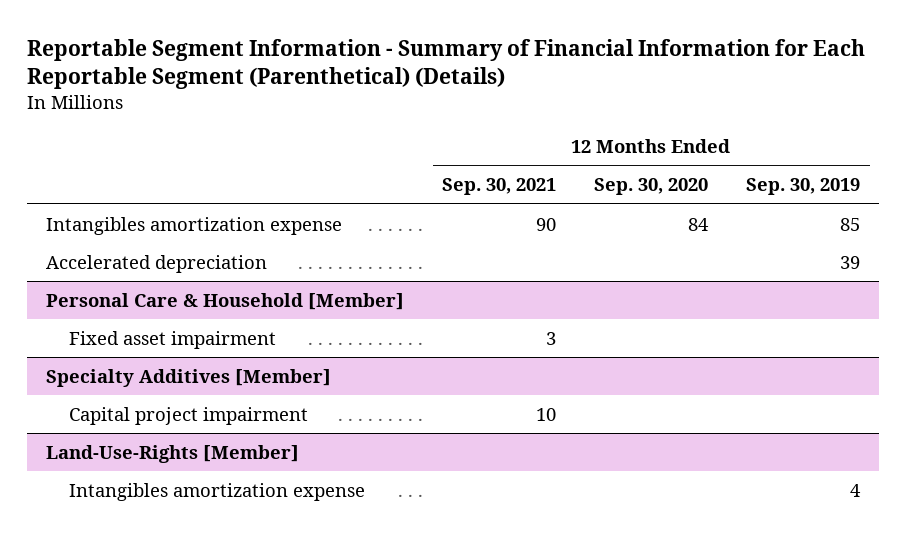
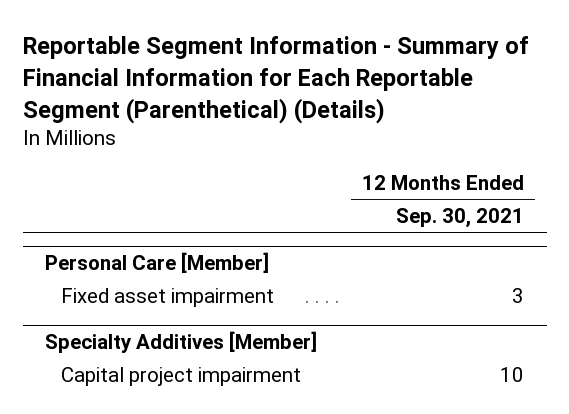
- | 12 Months Ended Sep. 30, 2021 | 12 Months Ended Sep. 30, 2020 | 12 Months Ended Sep. 30, 2019
+ | 12 Months Ended Sep. 30, 2021
- Intangibles amortization expense | 90 | 84 | 85
- Accelerated depreciation | | | 39
- Personal Care & Household [Member]
+ Personal Care [Member]
- Land-Use-Rights [Member]
- Intangibles amortization expense | | | 4

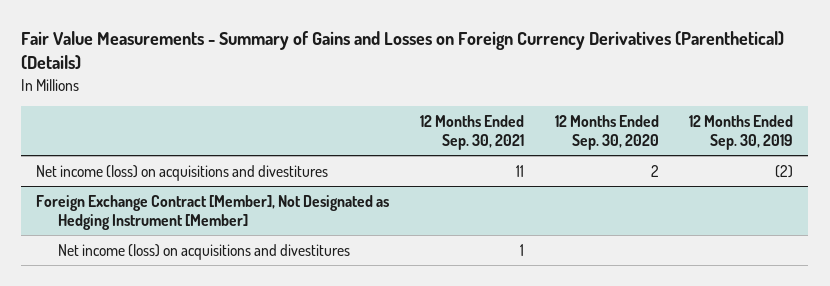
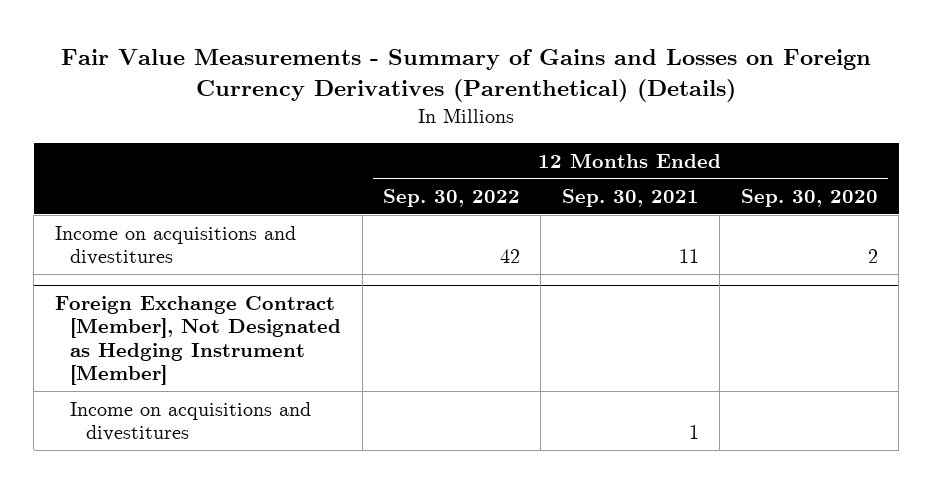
- | 12 Months Ended Sep. 30, 2021 | 12 Months Ended Sep. 30, 2020 | 12 Months Ended Sep. 30, 2019
+ | 12 Months Ended Sep. 30, 2022 | 12 Months Ended Sep. 30, 2021 | 12 Months Ended Sep. 30, 2020
- Net income (loss) on acquisitions and divestitures | 11 | 2 | (2)
+ Income on acquisitions and divestitures | 42 | 11 | 2
@ Foreign Exchange Contract [Member], Not Designated as Hedging Instrument [Member]
- Net income (loss) on acquisitions and divestitures | 1 | |
+ Income on acquisitions and divestitures | | 1 |

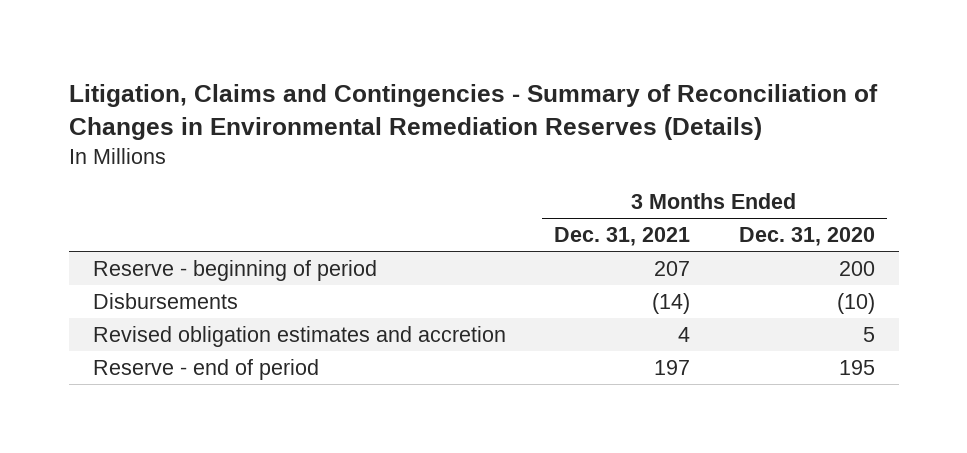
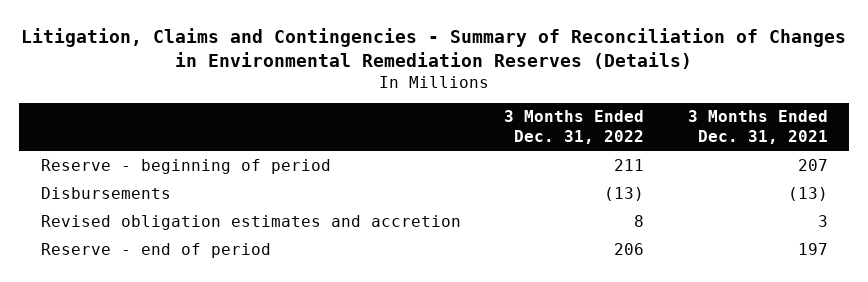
- | 3 Months Ended Dec. 31, 2021 | 3 Months Ended Dec. 31, 2020
+ | 3 Months Ended Dec. 31, 2022 | 3 Months Ended Dec. 31, 2021
- Disbursements | (14) | (10)
- Revised obligation estimates and accretion | 4 | 5
+ Disbursements | (13) | (13)
+ Revised obligation estimates and accretion | 8 | 3

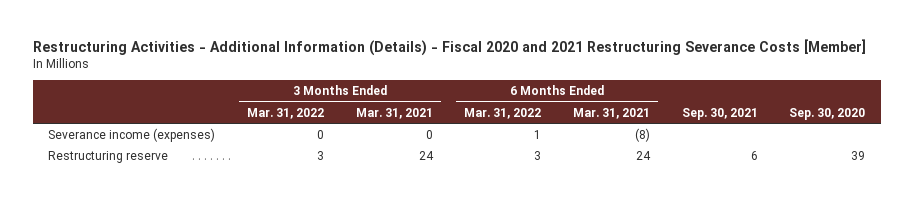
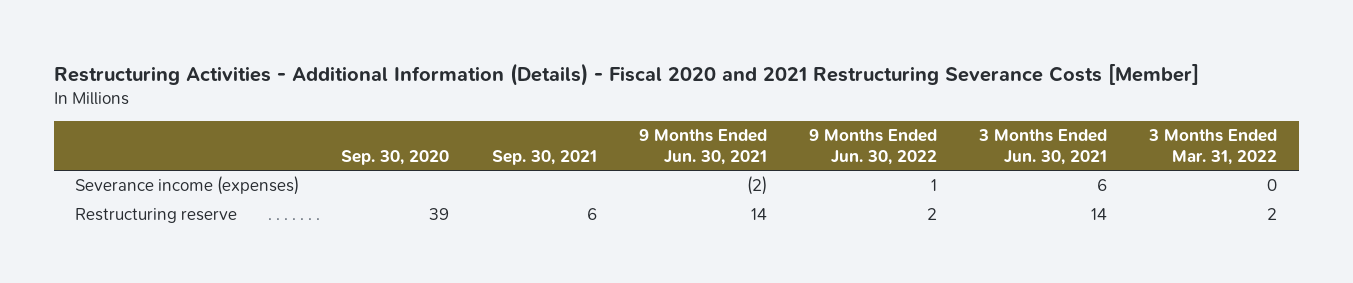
- | 3 Months Ended Mar. 31, 2022 | 3 Months Ended Mar. 31, 2021 | 6 Months Ended Mar. 31, 2022 | 6 Months Ended Mar. 31, 2021 | Sep. 30, 2021 | Sep. 30, 2020
+ | Sep. 30, 2020 | Sep. 30, 2021 | 9 Months Ended Jun. 30, 2021 | 9 Months Ended Jun. 30, 2022 | 3 Months Ended Jun. 30, 2021 | 3 Months Ended Mar. 31, 2022
- Restructuring reserve | 3 | 24 | 3 | 24 | 6 | 39
+ Restructuring reserve | 39 | 6 | 14 | 2 | 14 | 2

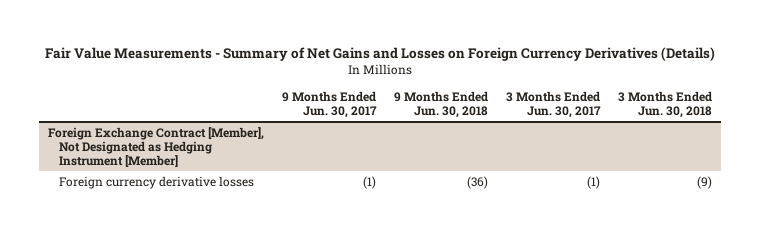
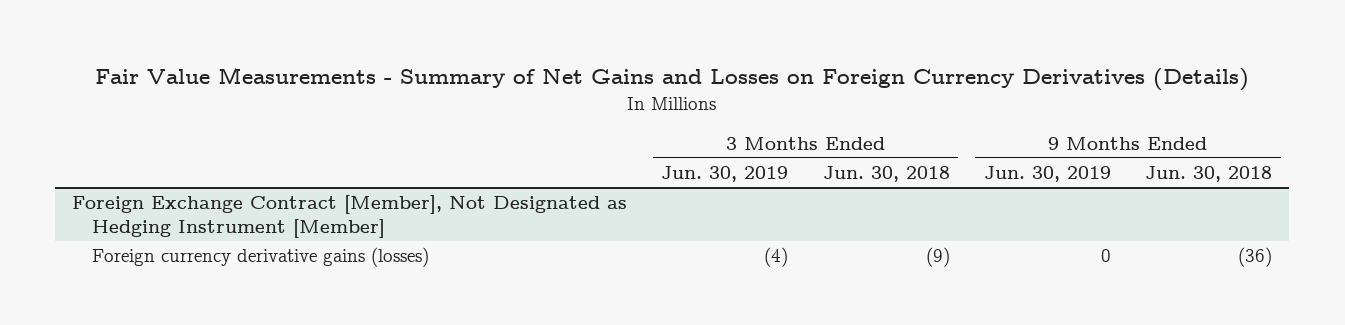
- | 9 Months Ended Jun. 30, 2017 | 9 Months Ended Jun. 30, 2018 | 3 Months Ended Jun. 30, 2017 | 3 Months Ended Jun. 30, 2018
+ | 3 Months Ended Jun. 30, 2019 | 3 Months Ended Jun. 30, 2018 | 9 Months Ended Jun. 30, 2019 | 9 Months Ended Jun. 30, 2018
@ Foreign Exchange Contract [Member], Not Designated as Hedging Instrument [Member]
- Foreign currency derivative losses | (1) | (36) | (1) | (9)
+ Foreign currency derivative gains (losses) | (4) | (9) | 0 | (36)

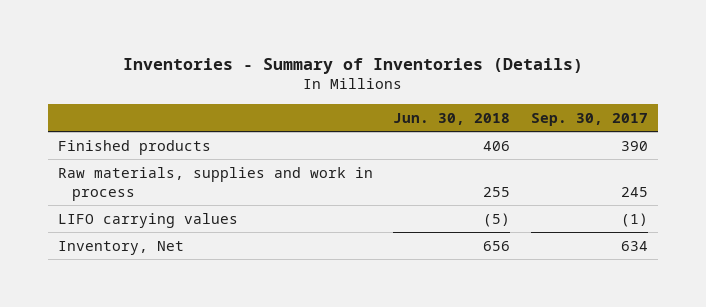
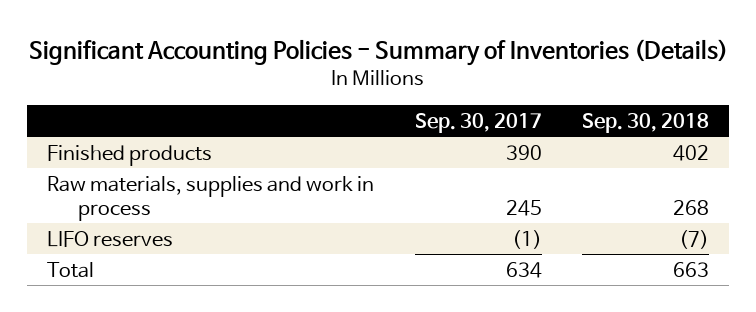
- Inventories - Summary of Inventories (Details)
+ Significant Accounting Policies - Summary of Inventories (Details)
- | Jun. 30, 2018 | Sep. 30, 2017
+ | Sep. 30, 2017 | Sep. 30, 2018
- LIFO carrying values | (5) | (1)
- Inventory, Net | 656 | 634
+ LIFO reserves | (1) | (7)
+ Total | 634 | 663

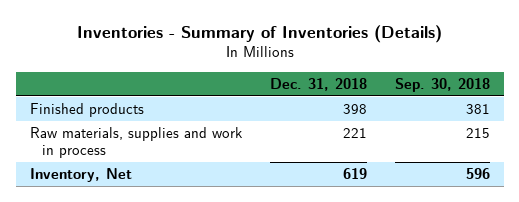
- Significant Accounting Policies - Summary of Inventories (Details)
+ Inventories - Summary of Inventories (Details)
- | Sep. 30, 2017 | Sep. 30, 2018
+ | Dec. 31, 2018 | Sep. 30, 2018
- Finished products | 390 | 402
- Raw materials, supplies and work in process | 245 | 268
- LIFO reserves | (1) | (7)
- Total | 634 | 663
+ Finished products | 398 | 381
+ Raw materials, supplies and work in process | 221 | 215
+ Inventory, Net | 619 | 596

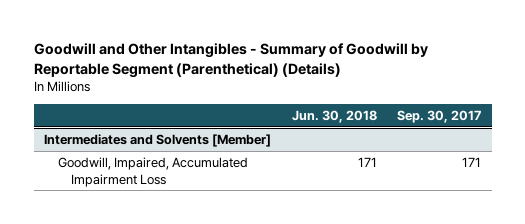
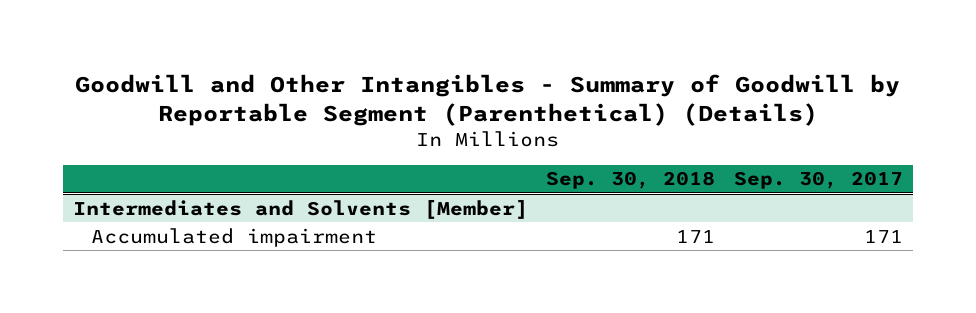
- | Jun. 30, 2018 | Sep. 30, 2017
+ | Sep. 30, 2018 | Sep. 30, 2017
@ Intermediates and Solvents [Member]
- Goodwill, Impaired, Accumulated Impairment Loss | 171 | 171
+ Accumulated impairment | 171 | 171

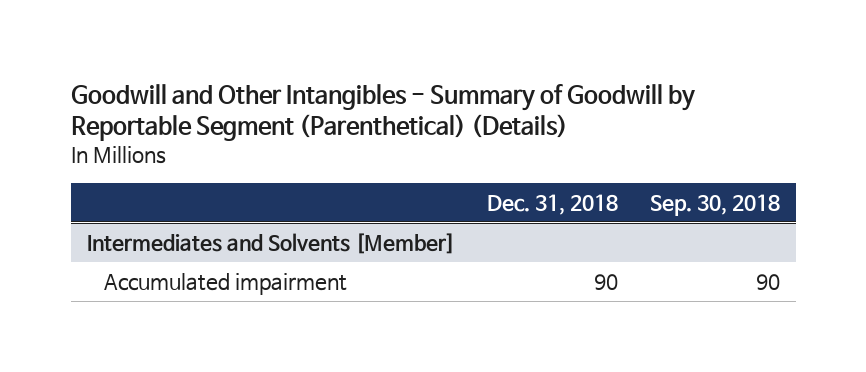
- | Sep. 30, 2018 | Sep. 30, 2017
+ | Dec. 31, 2018 | Sep. 30, 2018
@ Intermediates and Solvents [Member]
- Accumulated impairment | 171 | 171
+ Accumulated impairment | 90 | 90

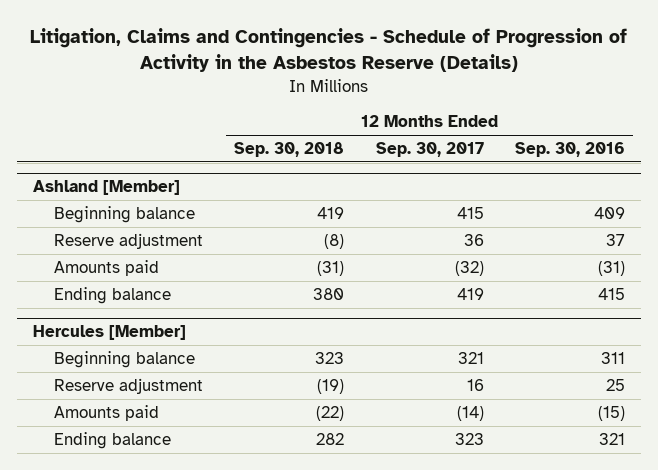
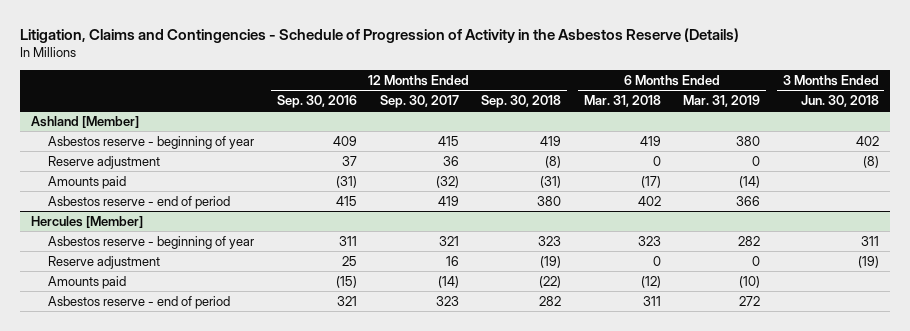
- | 12 Months Ended Sep. 30, 2018 | 12 Months Ended Sep. 30, 2017 | 12 Months Ended Sep. 30, 2016
+ | 12 Months Ended Sep. 30, 2016 | 12 Months Ended Sep. 30, 2017 | 12 Months Ended Sep. 30, 2018 | 6 Months Ended Mar. 31, 2018 | 6 Months Ended Mar. 31, 2019 | 3 Months Ended Jun. 30, 2018
@ Ashland [Member]
- Beginning balance | 419 | 415 | 409
+ Asbestos reserve - beginning of year | 409 | 415 | 419 | 419 | 380 | 402
- Ending balance | 380 | 419 | 415
+ Asbestos reserve - end of period | 415 | 419 | 380 | 402 | 366 |
@ Hercules [Member]
- Beginning balance | 323 | 321 | 311
+ Asbestos reserve - beginning of year | 311 | 321 | 323 | 323 | 282 | 311
- Ending balance | 282 | 323 | 321
+ Asbestos reserve - end of period | 321 | 323 | 282 | 311 | 272 |

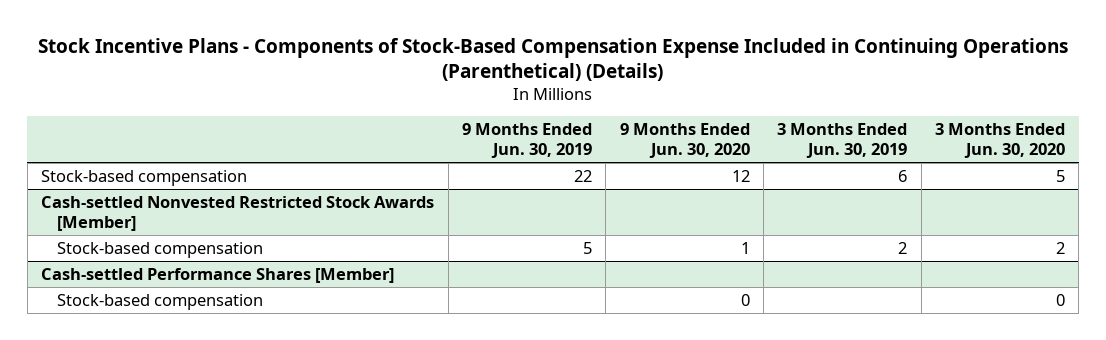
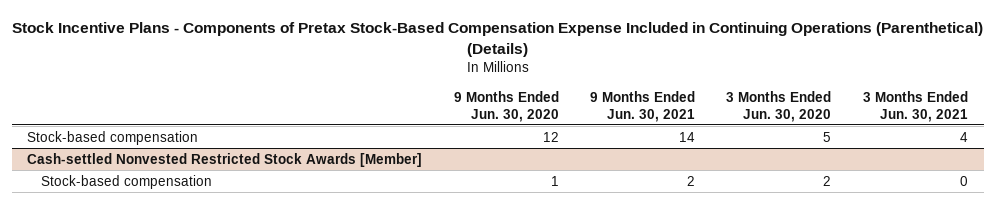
- Stock Incentive Plans - Components of Stock-Based Compensation Expense Included in Continuing Operations (Parenthetical) (Details)
+ Stock Incentive Plans - Components of Pretax Stock-Based Compensation Expense Included in Continuing Operations (Parenthetical) (Details)
- | 9 Months Ended Jun. 30, 2019 | 9 Months Ended Jun. 30, 2020 | 3 Months Ended Jun. 30, 2019 | 3 Months Ended Jun. 30, 2020
+ | 9 Months Ended Jun. 30, 2020 | 9 Months Ended Jun. 30, 2021 | 3 Months Ended Jun. 30, 2020 | 3 Months Ended Jun. 30, 2021
- Cash-settled Performance Shares [Member]
- Stock-based compensation | | 0 | | 0

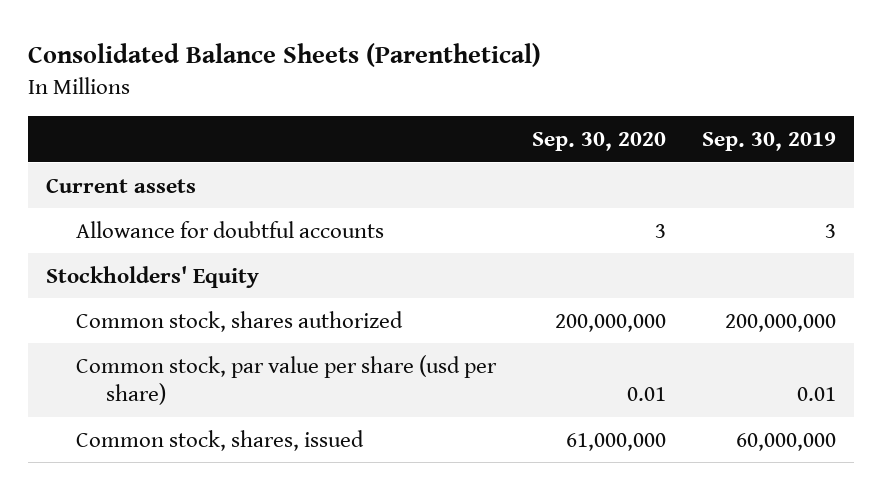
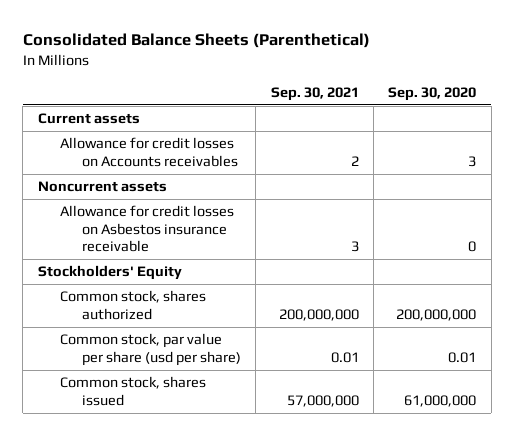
- | Sep. 30, 2020 | Sep. 30, 2019
+ | Sep. 30, 2021 | Sep. 30, 2020
- Allowance for doubtful accounts | 3 | 3
+ Allowance for credit losses on Accounts receivables | 2 | 3
+ Noncurrent assets
+ Allowance for credit losses on Asbestos insurance receivable | 3 | 0
- Common stock, shares, issued | 61,000,000 | 60,000,000
+ Common stock, shares issued | 57,000,000 | 61,000,000

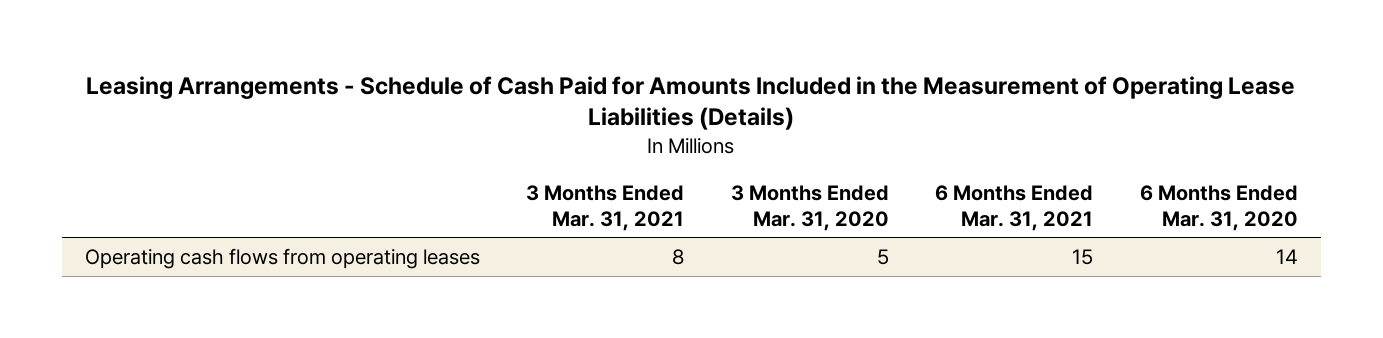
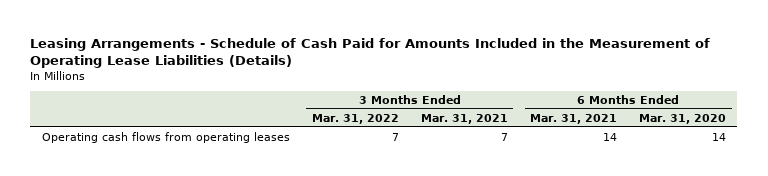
- | 3 Months Ended Mar. 31, 2021 | 3 Months Ended Mar. 31, 2020 | 6 Months Ended Mar. 31, 2021 | 6 Months Ended Mar. 31, 2020
+ | 3 Months Ended Mar. 31, 2022 | 3 Months Ended Mar. 31, 2021 | 6 Months Ended Mar. 31, 2021 | 6 Months Ended Mar. 31, 2020
- Operating cash flows from operating leases | 8 | 5 | 15 | 14
+ Operating cash flows from operating leases | 7 | 7 | 14 | 14

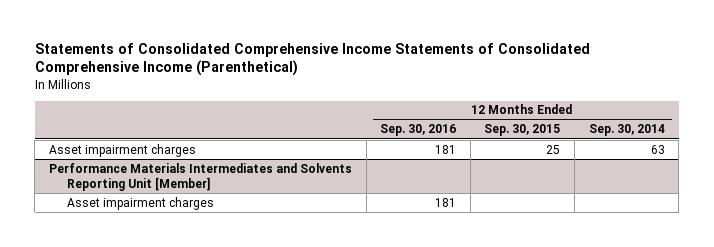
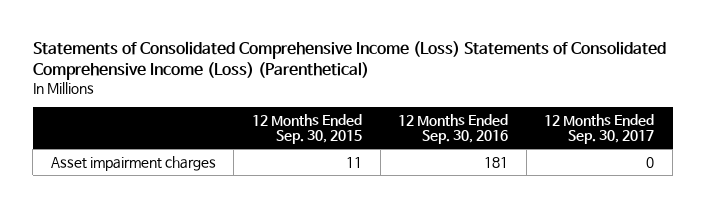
- Statements of Consolidated Comprehensive Income Statements of Consolidated Comprehensive Income (Parenthetical)
+ Statements of Consolidated Comprehensive Income (Loss) Statements of Consolidated Comprehensive Income (Loss) (Parenthetical)
- | 12 Months Ended Sep. 30, 2016 | 12 Months Ended Sep. 30, 2015 | 12 Months Ended Sep. 30, 2014
+ | 12 Months Ended Sep. 30, 2015 | 12 Months Ended Sep. 30, 2016 | 12 Months Ended Sep. 30, 2017
- Asset impairment charges | 181 | 25 | 63
- Performance Materials Intermediates and Solvents Reporting Unit [Member]
- Asset impairment charges | 181 | |
+ Asset impairment charges | 11 | 181 | 0

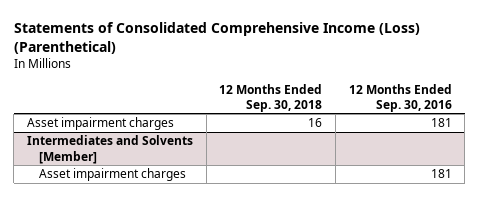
- Statements of Consolidated Comprehensive Income (Loss) Statements of Consolidated Comprehensive Income (Loss) (Parenthetical)
+ Statements of Consolidated Comprehensive Income (Loss) (Parenthetical)
- | 12 Months Ended Sep. 30, 2015 | 12 Months Ended Sep. 30, 2016 | 12 Months Ended Sep. 30, 2017
+ | 12 Months Ended Sep. 30, 2018 | 12 Months Ended Sep. 30, 2016
+ Intermediates and Solvents [Member]
+ Asset impairment charges | | 181

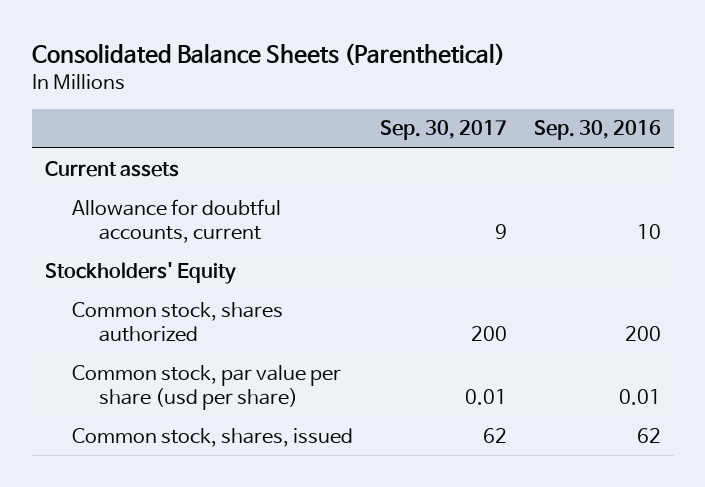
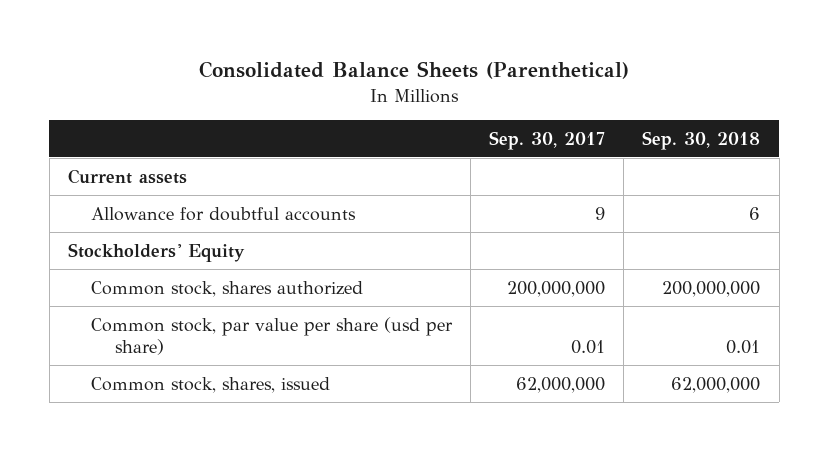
- | Sep. 30, 2017 | Sep. 30, 2016
+ | Sep. 30, 2017 | Sep. 30, 2018
- Allowance for doubtful accounts, current | 9 | 10
+ Allowance for doubtful accounts | 9 | 6
- Common stock, shares authorized | 200 | 200
+ Common stock, shares authorized | 200,000,000 | 200,000,000
- Common stock, shares, issued | 62 | 62
+ Common stock, shares, issued | 62,000,000 | 62,000,000

